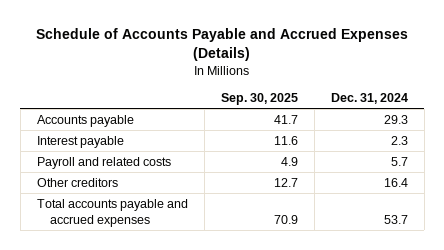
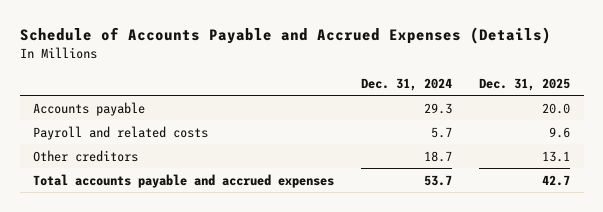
- | Sep. 30, 2025 | Dec. 31, 2024
+ | Dec. 31, 2024 | Dec. 31, 2025
- Interest payable | 11.6 | 2.3
- Other creditors | 12.7 | 16.4
+ Other creditors | 18.7 | 13.1

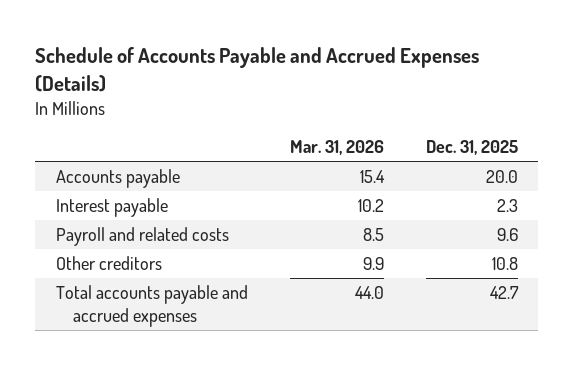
- | Dec. 31, 2024 | Dec. 31, 2025
+ | Mar. 31, 2026 | Dec. 31, 2025
+ Interest payable | 10.2 | 2.3
- Other creditors | 18.7 | 13.1
+ Other creditors | 9.9 | 10.8

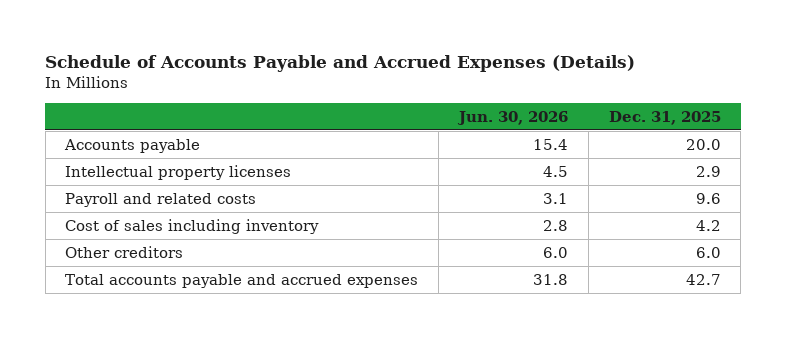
- | Mar. 31, 2026 | Dec. 31, 2025
+ | Jun. 30, 2026 | Dec. 31, 2025
- Interest payable | 10.2 | 2.3
+ Intellectual property licenses | 4.5 | 2.9
- Other creditors | 9.9 | 10.8
+ Cost of sales including inventory | 2.8 | 4.2
+ Other creditors | 6.0 | 6.0

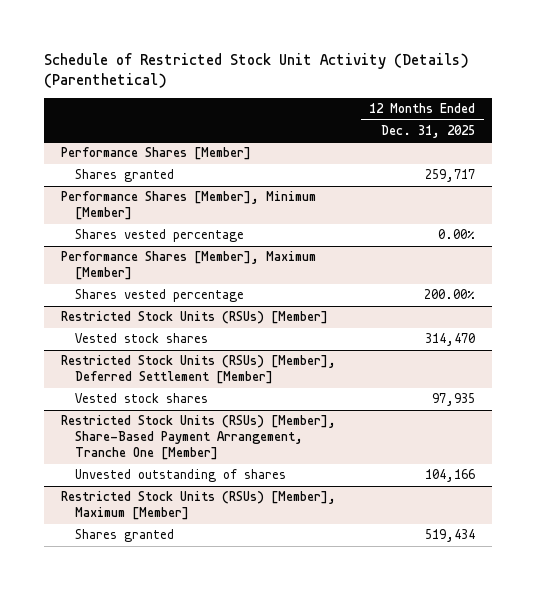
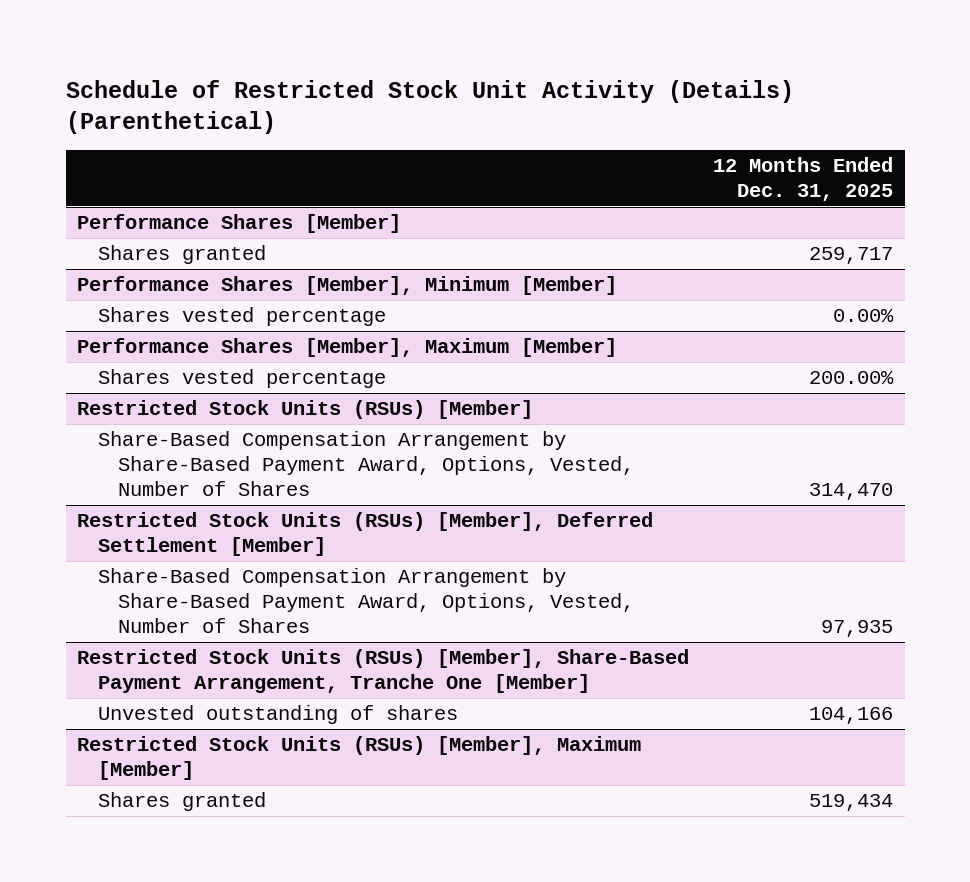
@ Restricted Stock Units (RSUs) [Member]
- Vested stock shares | 314,470
+ Share-Based Compensation Arrangement by Share-Based Payment Award, Options, Vested, Number of Shares | 314,470
@ Restricted Stock Units (RSUs) [Member], Deferred Settlement [Member]
- Vested stock shares | 97,935
+ Share-Based Compensation Arrangement by Share-Based Payment Award, Options, Vested, Number of Shares | 97,935

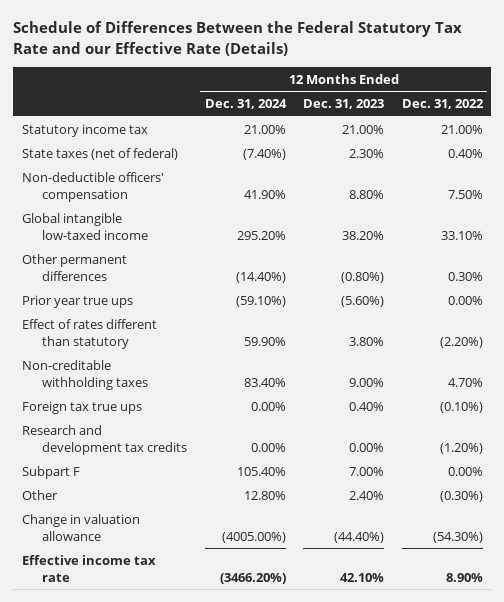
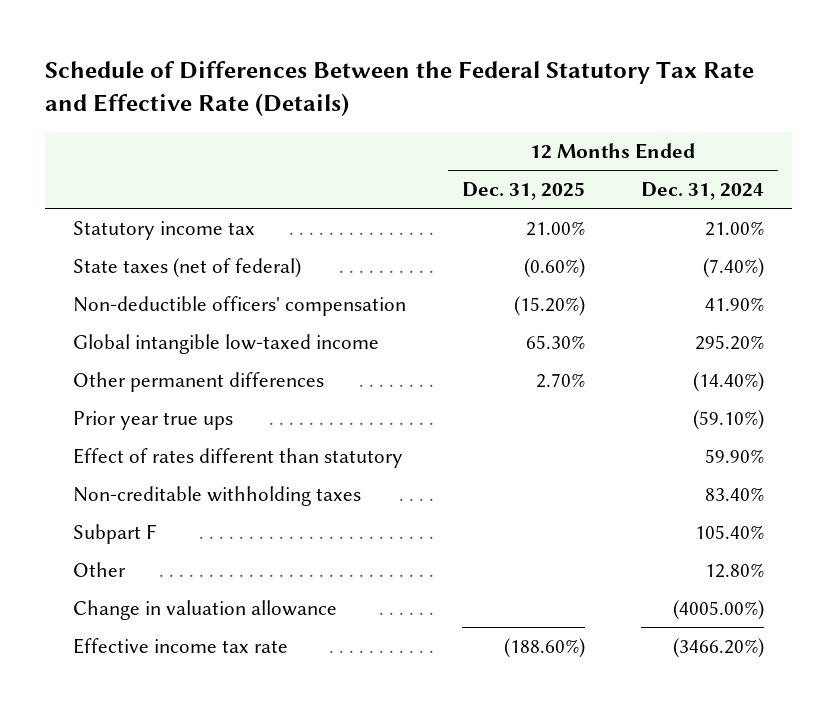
- Schedule of Differences Between the Federal Statutory Tax Rate and our Effective Rate (Details)
+ Schedule of Differences Between the Federal Statutory Tax Rate and Effective Rate (Details)
- | 12 Months Ended Dec. 31, 2024 | 12 Months Ended Dec. 31, 2023 | 12 Months Ended Dec. 31, 2022
+ | 12 Months Ended Dec. 31, 2025 | 12 Months Ended Dec. 31, 2024
- Foreign tax true ups | 0.00% | 0.40% | (0.10%)
- Research and development tax credits | 0.00% | 0.00% | (1.20%)

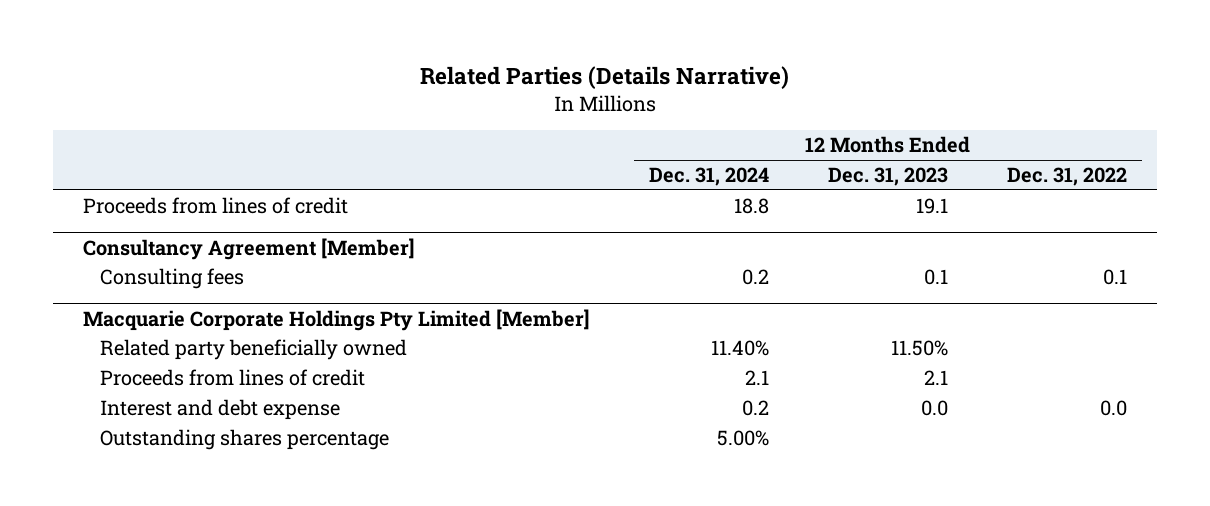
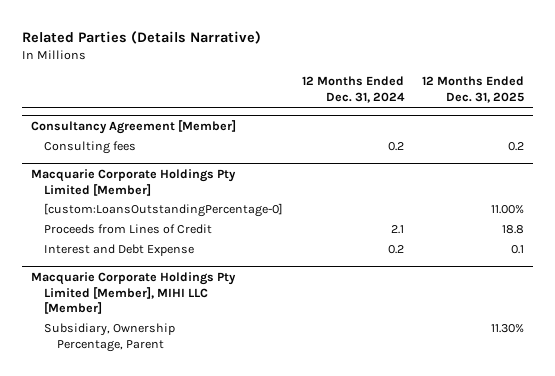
- | 12 Months Ended Dec. 31, 2024 | 12 Months Ended Dec. 31, 2023 | 12 Months Ended Dec. 31, 2022
+ | 12 Months Ended Dec. 31, 2024 | 12 Months Ended Dec. 31, 2025
- Proceeds from lines of credit | 18.8 | 19.1 |
@ Macquarie Corporate Holdings Pty Limited [Member]
- Related party beneficially owned | 11.40% | 11.50% |
- Proceeds from lines of credit | 2.1 | 2.1 |
- Interest and debt expense | 0.2 | 0.0 | 0.0
- Outstanding shares percentage | 5.00% | |
+ [custom:LoansOutstandingPercentage-0] | | 11.00%
+ Proceeds from Lines of Credit | 2.1 | 18.8
+ Interest and Debt Expense | 0.2 | 0.1
+ Macquarie Corporate Holdings Pty Limited [Member], MIHI LLC [Member]
+ Subsidiary, Ownership Percentage, Parent | | 11.30%

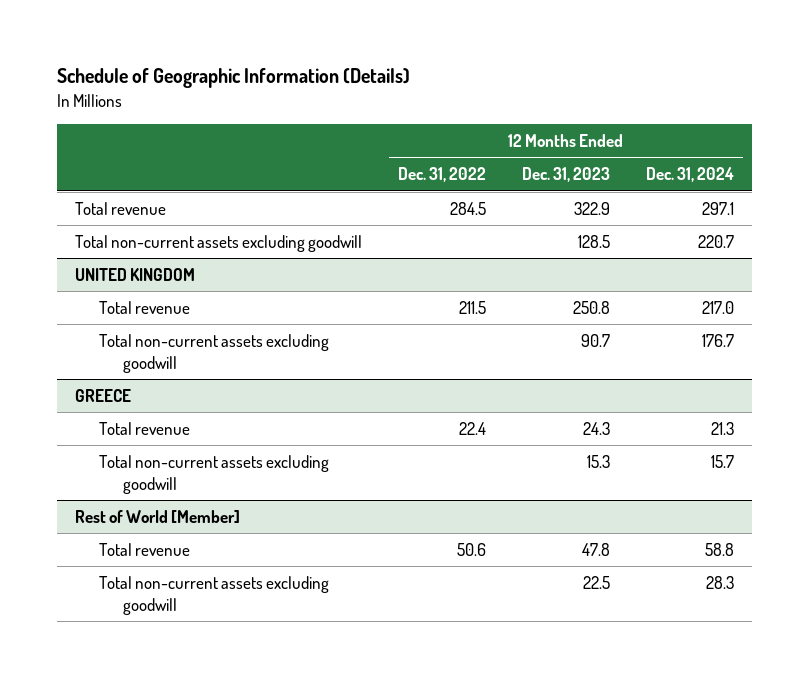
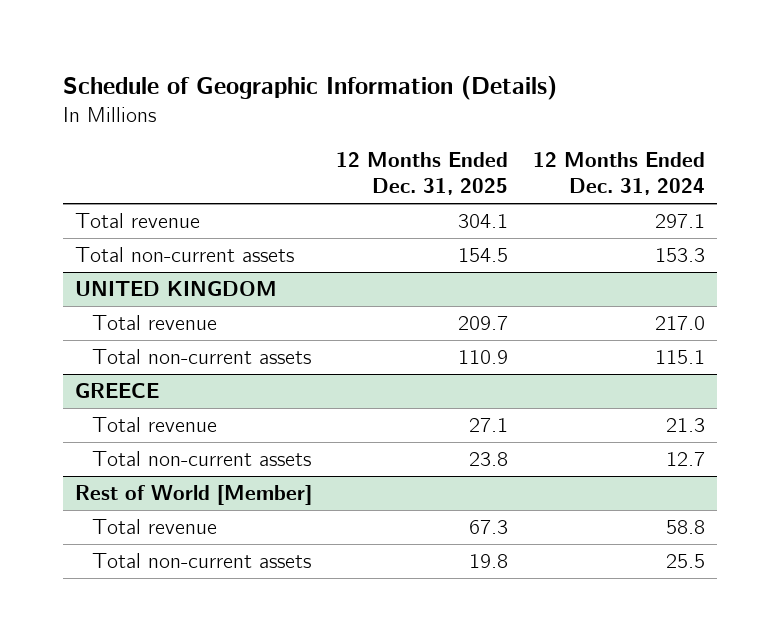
- | 12 Months Ended Dec. 31, 2022 | 12 Months Ended Dec. 31, 2023 | 12 Months Ended Dec. 31, 2024
+ | 12 Months Ended Dec. 31, 2025 | 12 Months Ended Dec. 31, 2024
- Total non-current assets excluding goodwill | | 128.5 | 220.7
+ Total non-current assets | 154.5 | 153.3
@ UNITED KINGDOM
- Total non-current assets excluding goodwill | | 90.7 | 176.7
+ Total non-current assets | 110.9 | 115.1
@ GREECE
- Total non-current assets excluding goodwill | | 15.3 | 15.7
+ Total non-current assets | 23.8 | 12.7
@ Rest of World [Member]
- Total non-current assets excluding goodwill | | 22.5 | 28.3
+ Total non-current assets | 19.8 | 25.5

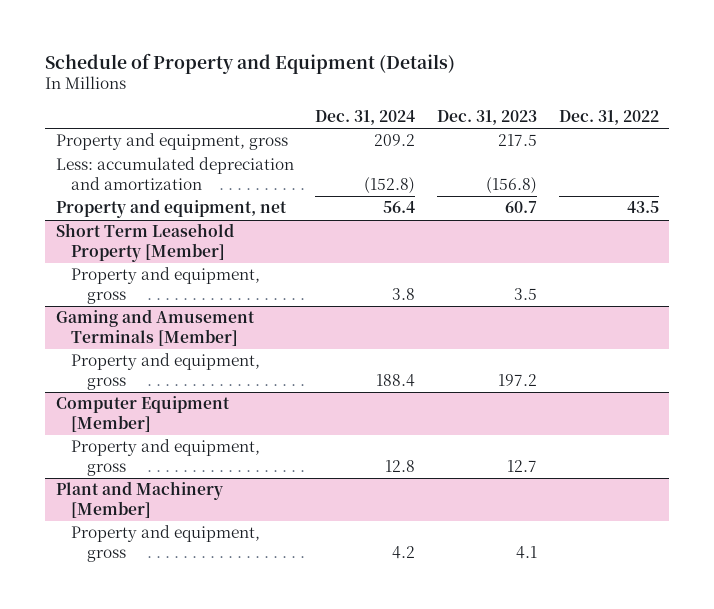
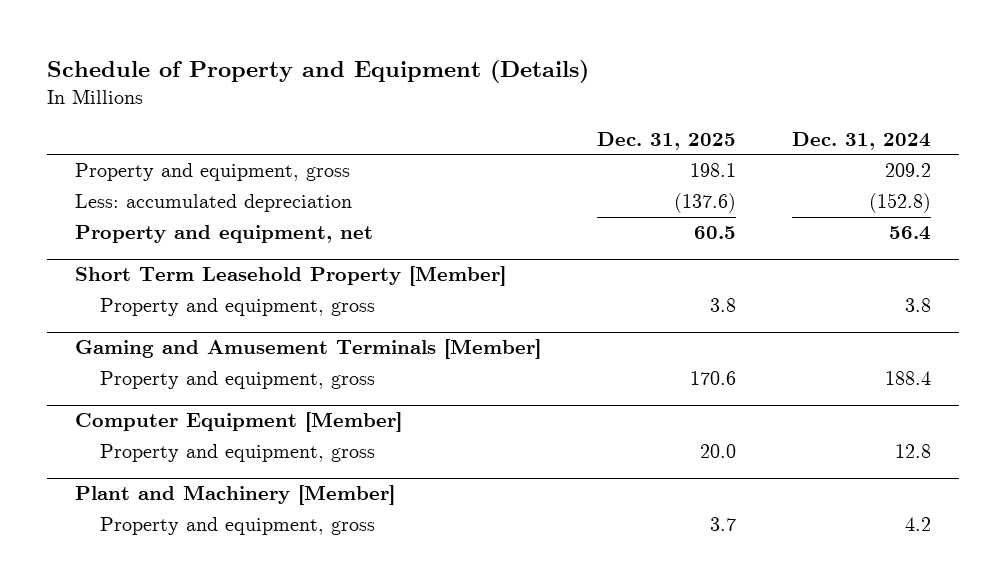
- | Dec. 31, 2024 | Dec. 31, 2023 | Dec. 31, 2022
+ | Dec. 31, 2025 | Dec. 31, 2024
- Less: accumulated depreciation and amortization | (152.8) | (156.8) |
+ Less: accumulated depreciation | (137.6) | (152.8)

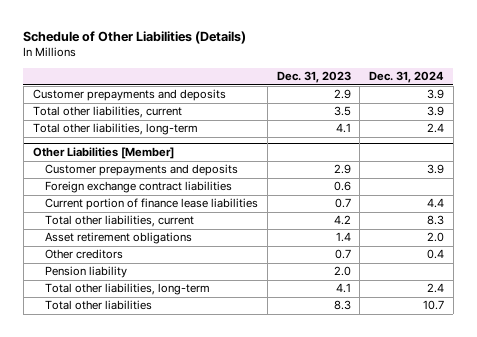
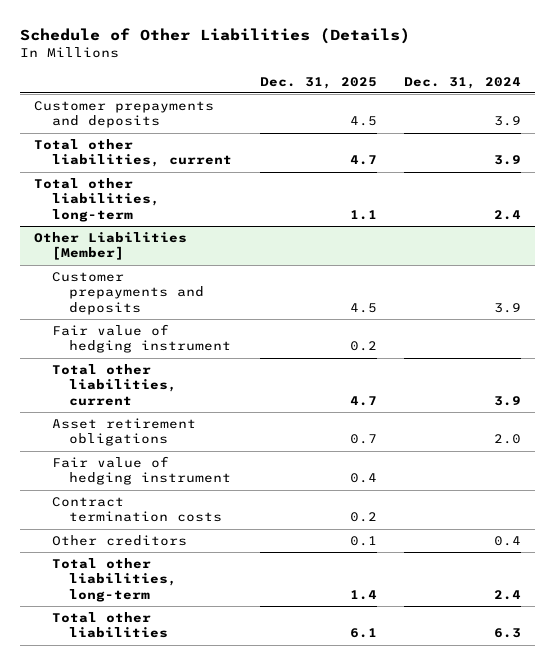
- | Dec. 31, 2023 | Dec. 31, 2024
+ | Dec. 31, 2025 | Dec. 31, 2024
@ Other Liabilities [Member]
- Foreign exchange contract liabilities | 0.6 |
- Current portion of finance lease liabilities | 0.7 | 4.4
- Total other liabilities, current | 4.2 | 8.3
+ Fair value of hedging instrument | 0.2 |
+ Total other liabilities, current | 4.7 | 3.9
+ Fair value of hedging instrument | 0.4 |
+ Contract termination costs | 0.2 |
- Pension liability | 2.0 |
- Total other liabilities | 8.3 | 10.7
+ Total other liabilities | 6.1 | 6.3

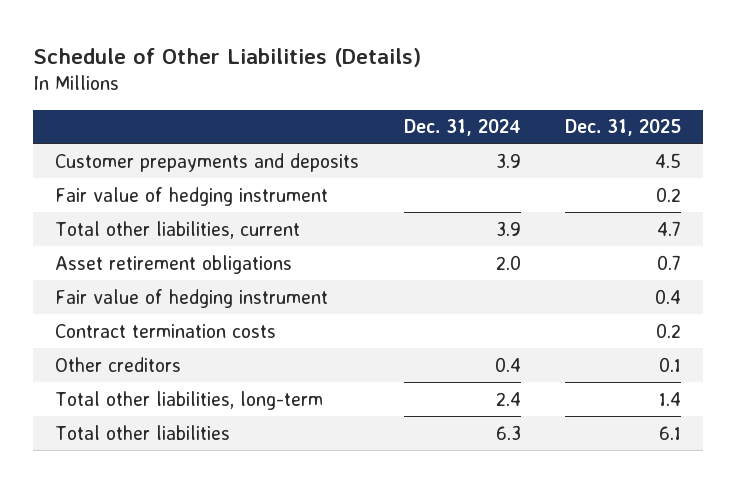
- | Dec. 31, 2025 | Dec. 31, 2024
+ | Dec. 31, 2024 | Dec. 31, 2025
- Total other liabilities, current | 4.7 | 3.9
- Total other liabilities, long-term | 1.1 | 2.4
- Other Liabilities [Member]
- Customer prepayments and deposits | 4.5 | 3.9

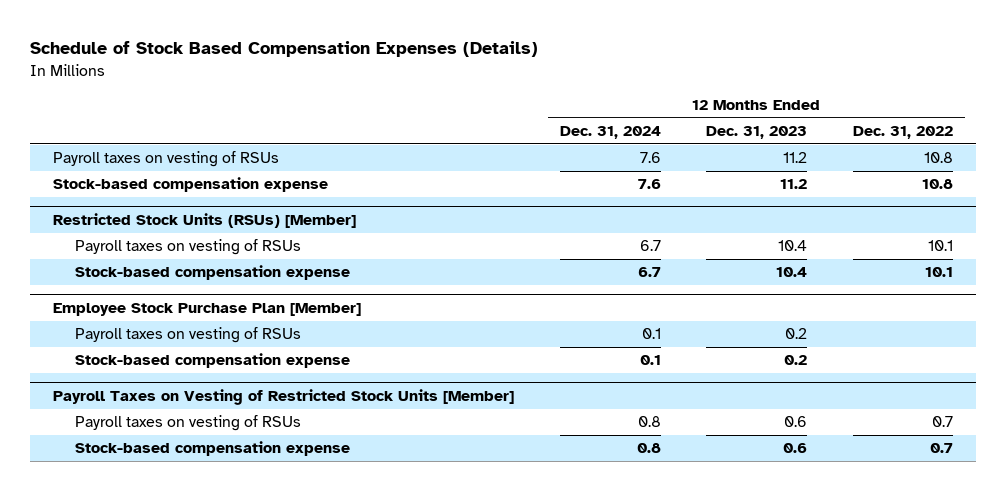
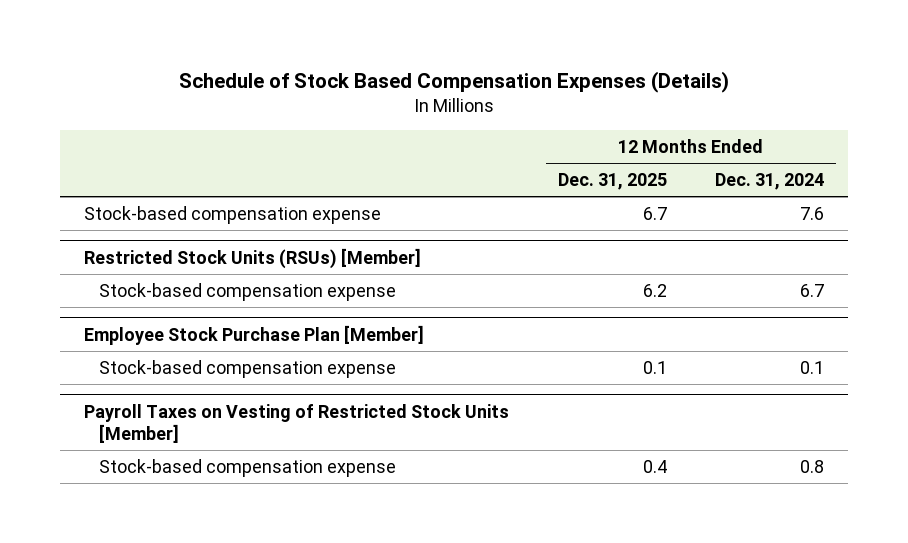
- | 12 Months Ended Dec. 31, 2024 | 12 Months Ended Dec. 31, 2023 | 12 Months Ended Dec. 31, 2022
+ | 12 Months Ended Dec. 31, 2025 | 12 Months Ended Dec. 31, 2024
- Payroll taxes on vesting of RSUs | 7.6 | 11.2 | 10.8
@ Restricted Stock Units (RSUs) [Member]
- Payroll taxes on vesting of RSUs | 6.7 | 10.4 | 10.1
@ Employee Stock Purchase Plan [Member]
- Payroll taxes on vesting of RSUs | 0.1 | 0.2 |
@ Payroll Taxes on Vesting of Restricted Stock Units [Member]
- Payroll taxes on vesting of RSUs | 0.8 | 0.6 | 0.7

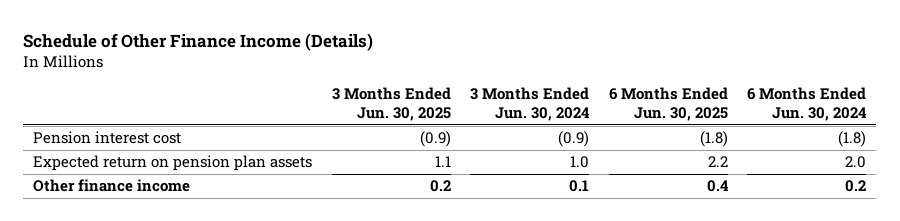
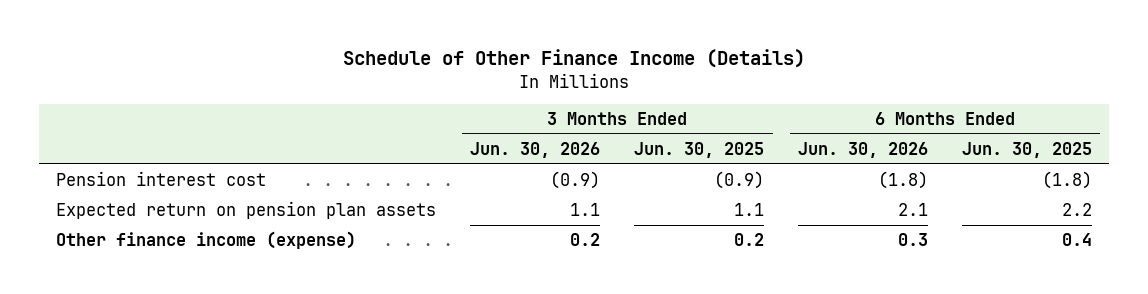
- | 3 Months Ended Jun. 30, 2025 | 3 Months Ended Jun. 30, 2024 | 6 Months Ended Jun. 30, 2025 | 6 Months Ended Jun. 30, 2024
+ | 3 Months Ended Jun. 30, 2026 | 3 Months Ended Jun. 30, 2025 | 6 Months Ended Jun. 30, 2026 | 6 Months Ended Jun. 30, 2025
- Other finance income | 0.2 | 0.1 | 0.4 | 0.2
+ Other finance income (expense) | 0.2 | 0.2 | 0.3 | 0.4

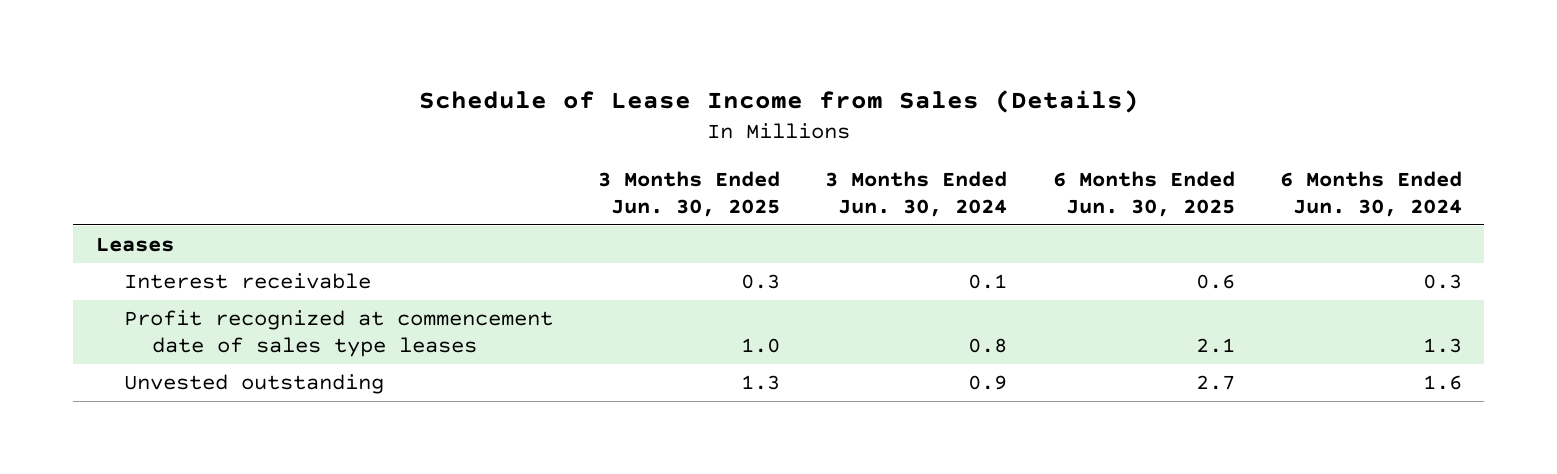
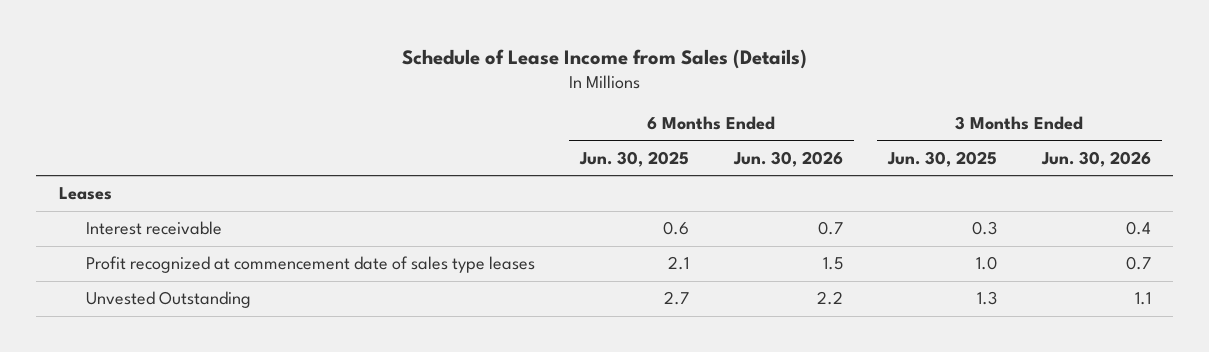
- | 3 Months Ended Jun. 30, 2025 | 3 Months Ended Jun. 30, 2024 | 6 Months Ended Jun. 30, 2025 | 6 Months Ended Jun. 30, 2024
+ | 6 Months Ended Jun. 30, 2025 | 6 Months Ended Jun. 30, 2026 | 3 Months Ended Jun. 30, 2025 | 3 Months Ended Jun. 30, 2026
- Unvested outstanding | 1.3 | 0.9 | 2.7 | 1.6
+ Unvested Outstanding | 2.7 | 2.2 | 1.3 | 1.1

